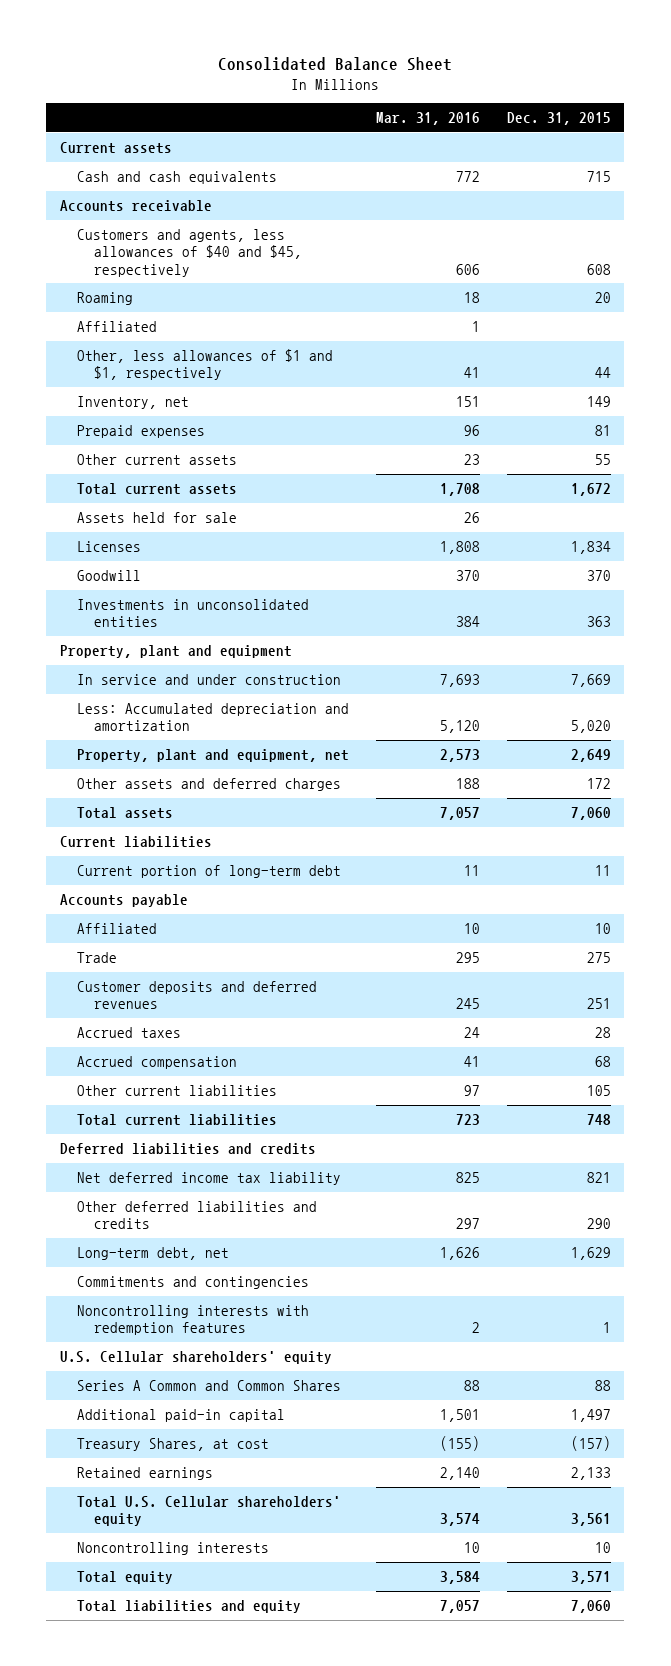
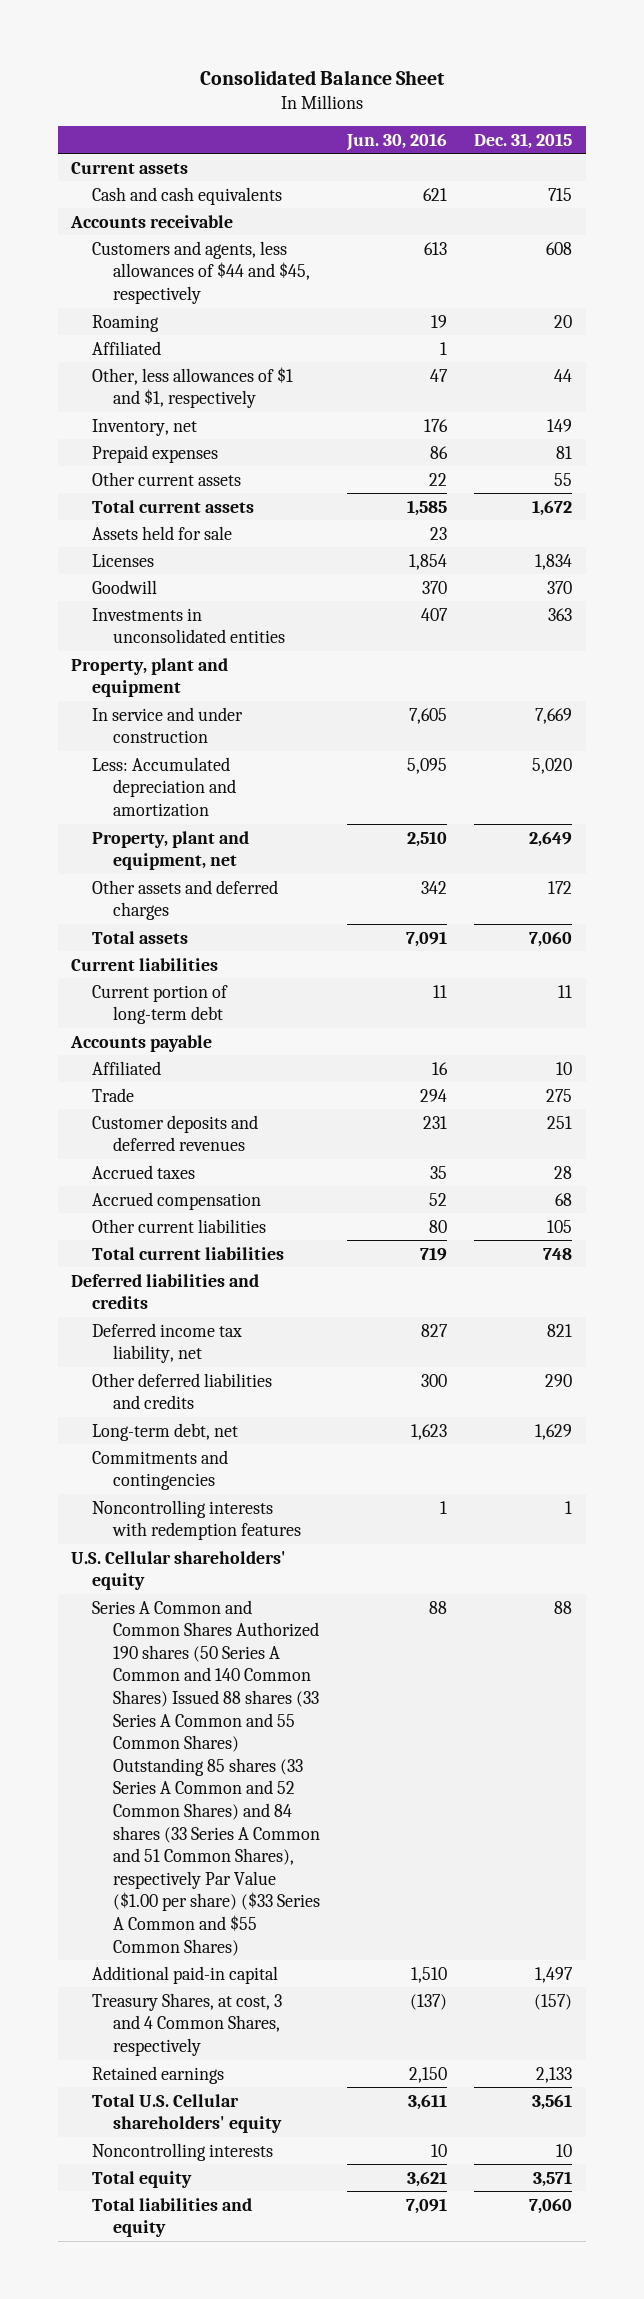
- | Mar. 31, 2016 | Dec. 31, 2015
+ | Jun. 30, 2016 | Dec. 31, 2015
- Customers and agents, less allowances of $40 and $45, respectively | 606 | 608
+ Customers and agents, less allowances of $44 and $45, respectively | 613 | 608
- Net deferred income tax liability | 825 | 821
+ Deferred income tax liability, net | 827 | 821
- Series A Common and Common Shares | 88 | 88
+ Series A Common and Common Shares Authorized 190 shares (50 Series A Common and 140 Common Shares) Issued 88 shares (33 Series A Common and 55 Common Shares) Outstanding 85 shares (33 Series A Common and 52 Common Shares) and 84 shares (33 Series A Common and 51 Common Shares), respectively Par Value ($1.00 per share) ($33 Series A Common and $55 Common Shares) | 88 | 88
- Treasury Shares, at cost | (155) | (157)
+ Treasury Shares, at cost, 3 and 4 Common Shares, respectively | (137) | (157)

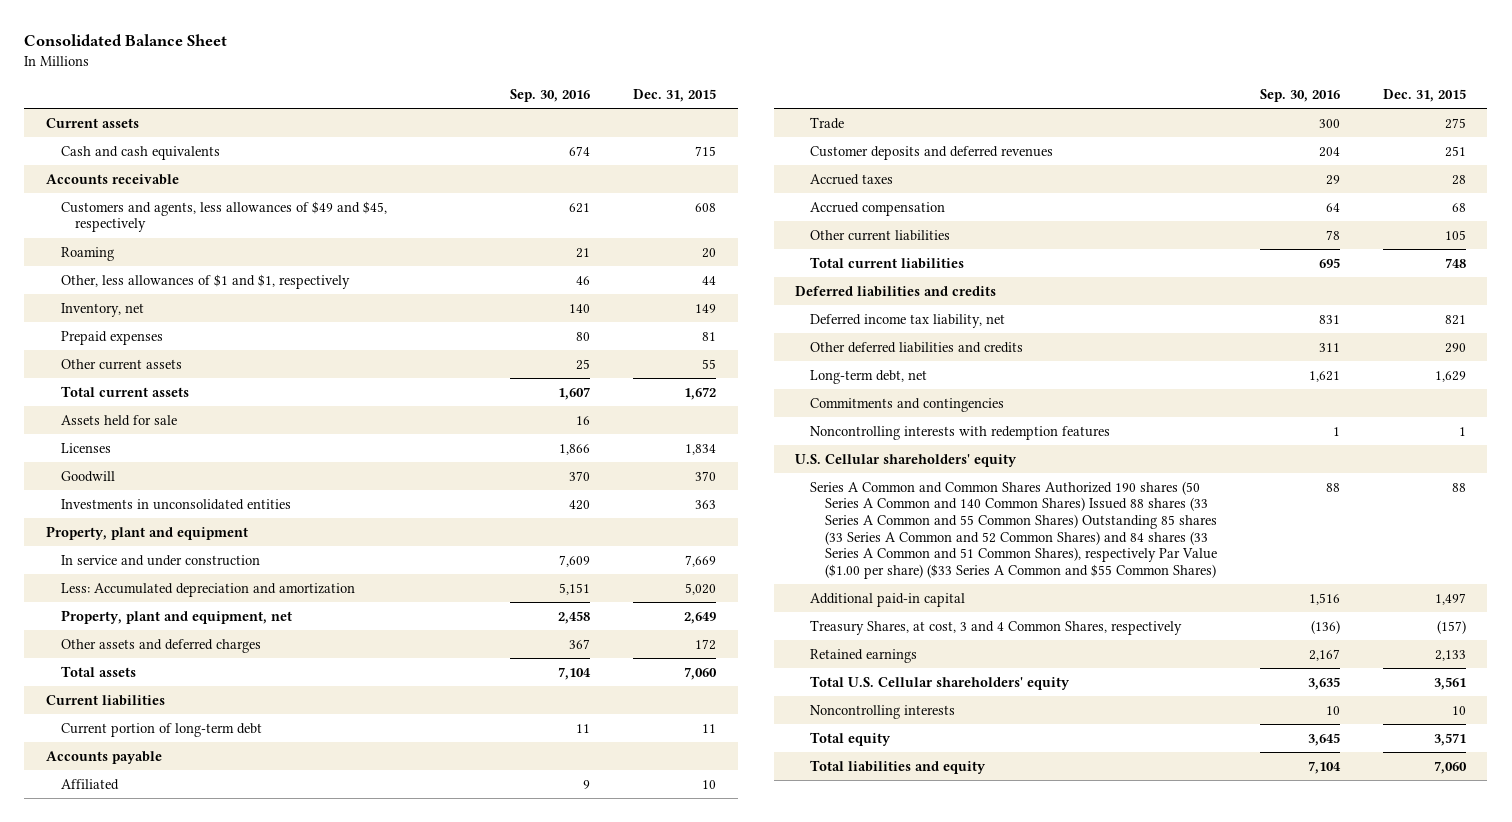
- | Jun. 30, 2016 | Dec. 31, 2015
+ | Sep. 30, 2016 | Dec. 31, 2015
- Customers and agents, less allowances of $44 and $45, respectively | 613 | 608
+ Customers and agents, less allowances of $49 and $45, respectively | 621 | 608
- Affiliated | 1 |

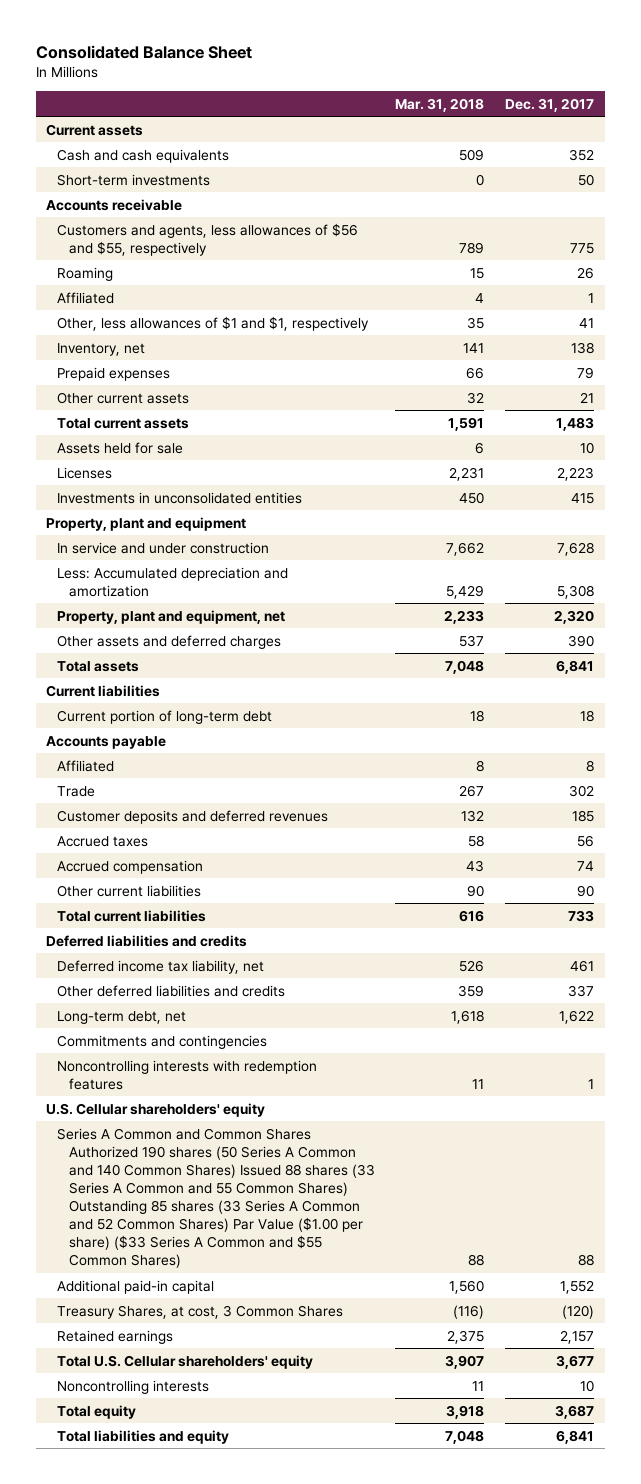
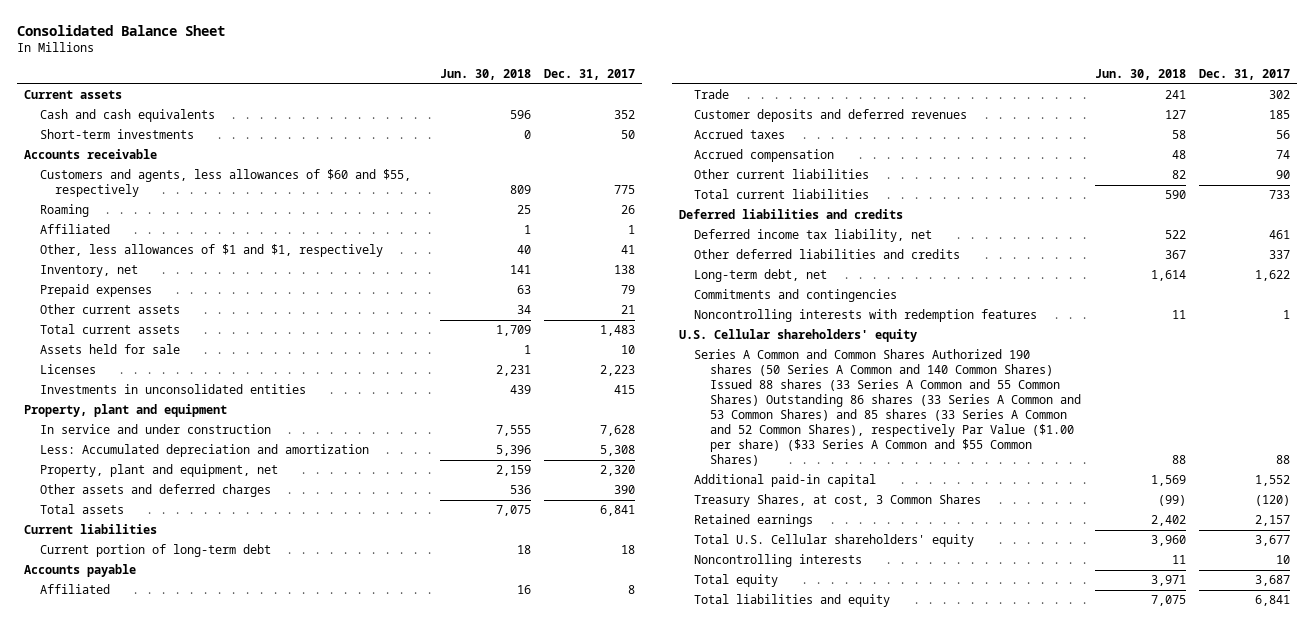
- | Mar. 31, 2018 | Dec. 31, 2017
+ | Jun. 30, 2018 | Dec. 31, 2017
- Customers and agents, less allowances of $56 and $55, respectively | 789 | 775
+ Customers and agents, less allowances of $60 and $55, respectively | 809 | 775
- Series A Common and Common Shares Authorized 190 shares (50 Series A Common and 140 Common Shares) Issued 88 shares (33 Series A Common and 55 Common Shares) Outstanding 85 shares (33 Series A Common and 52 Common Shares) Par Value ($1.00 per share) ($33 Series A Common and $55 Common Shares) | 88 | 88
+ Series A Common and Common Shares Authorized 190 shares (50 Series A Common and 140 Common Shares) Issued 88 shares (33 Series A Common and 55 Common Shares) Outstanding 86 shares (33 Series A Common and 53 Common Shares) and 85 shares (33 Series A Common and 52 Common Shares), respectively Par Value ($1.00 per share) ($33 Series A Common and $55 Common Shares) | 88 | 88

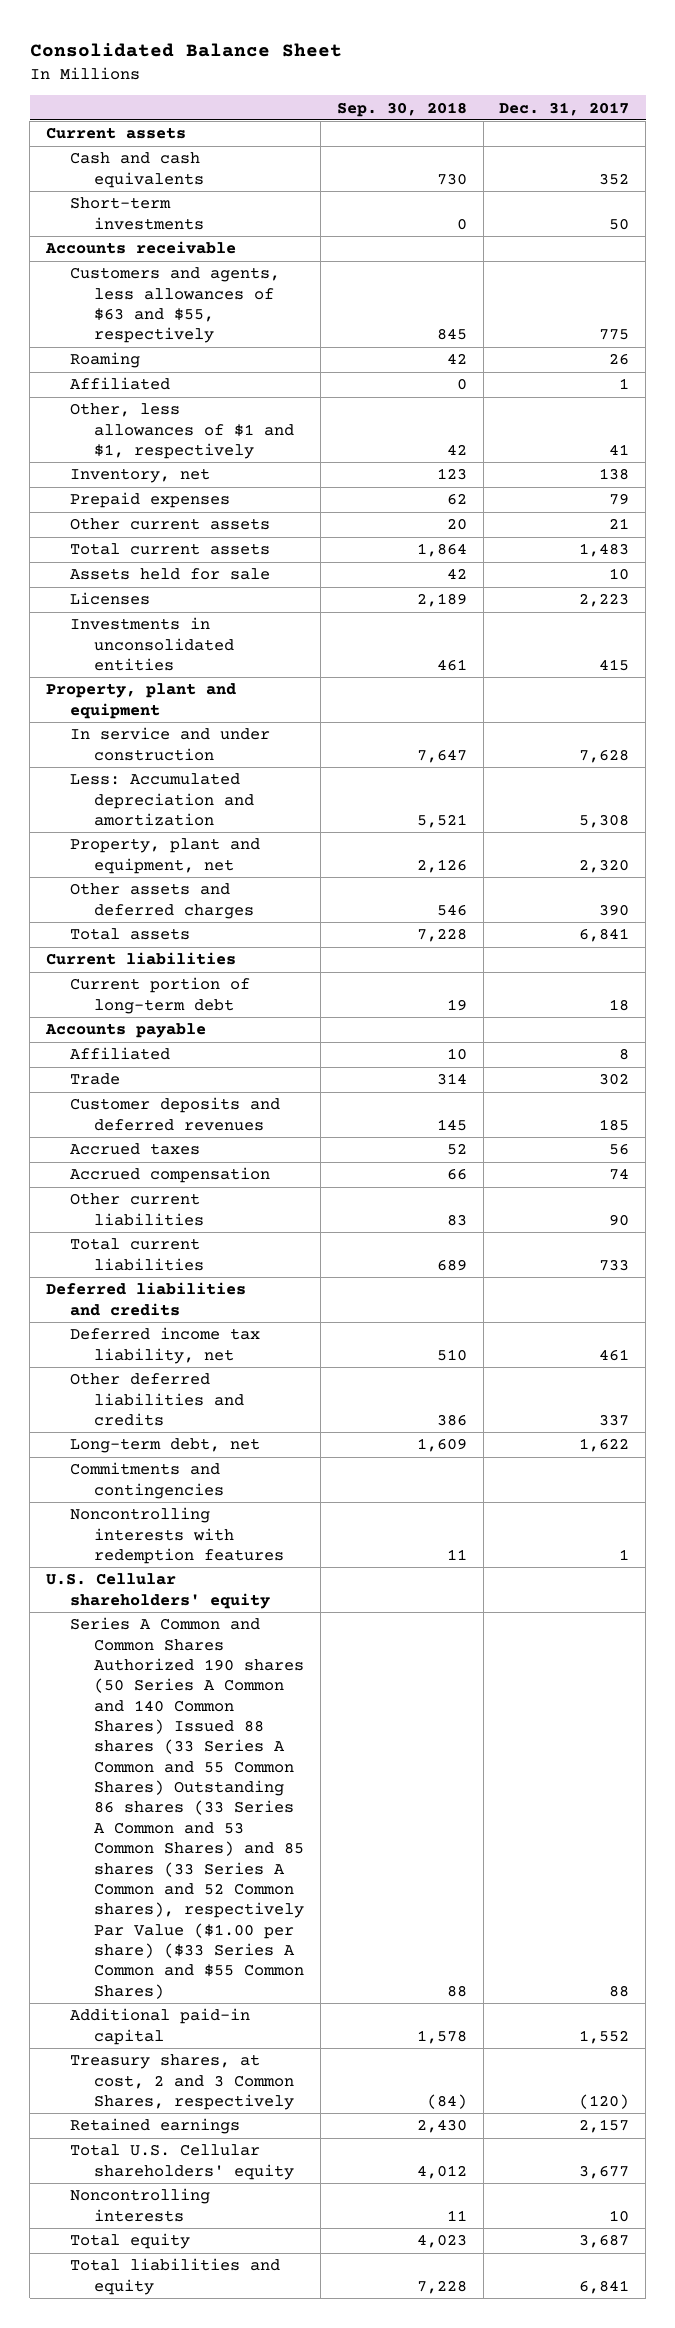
- | Jun. 30, 2018 | Dec. 31, 2017
+ | Sep. 30, 2018 | Dec. 31, 2017
- Customers and agents, less allowances of $60 and $55, respectively | 809 | 775
+ Customers and agents, less allowances of $63 and $55, respectively | 845 | 775
- Series A Common and Common Shares Authorized 190 shares (50 Series A Common and 140 Common Shares) Issued 88 shares (33 Series A Common and 55 Common Shares) Outstanding 86 shares (33 Series A Common and 53 Common Shares) and 85 shares (33 Series A Common and 52 Common Shares), respectively Par Value ($1.00 per share) ($33 Series A Common and $55 Common Shares) | 88 | 88
+ Series A Common and Common Shares Authorized 190 shares (50 Series A Common and 140 Common Shares) Issued 88 shares (33 Series A Common and 55 Common Shares) Outstanding 86 shares (33 Series A Common and 53 Common Shares) and 85 shares (33 Series A Common and 52 Common shares), respectively Par Value ($1.00 per share) ($33 Series A Common and $55 Common Shares) | 88 | 88
- Treasury Shares, at cost, 3 Common Shares | (99) | (120)
+ Treasury shares, at cost, 2 and 3 Common Shares, respectively | (84) | (120)

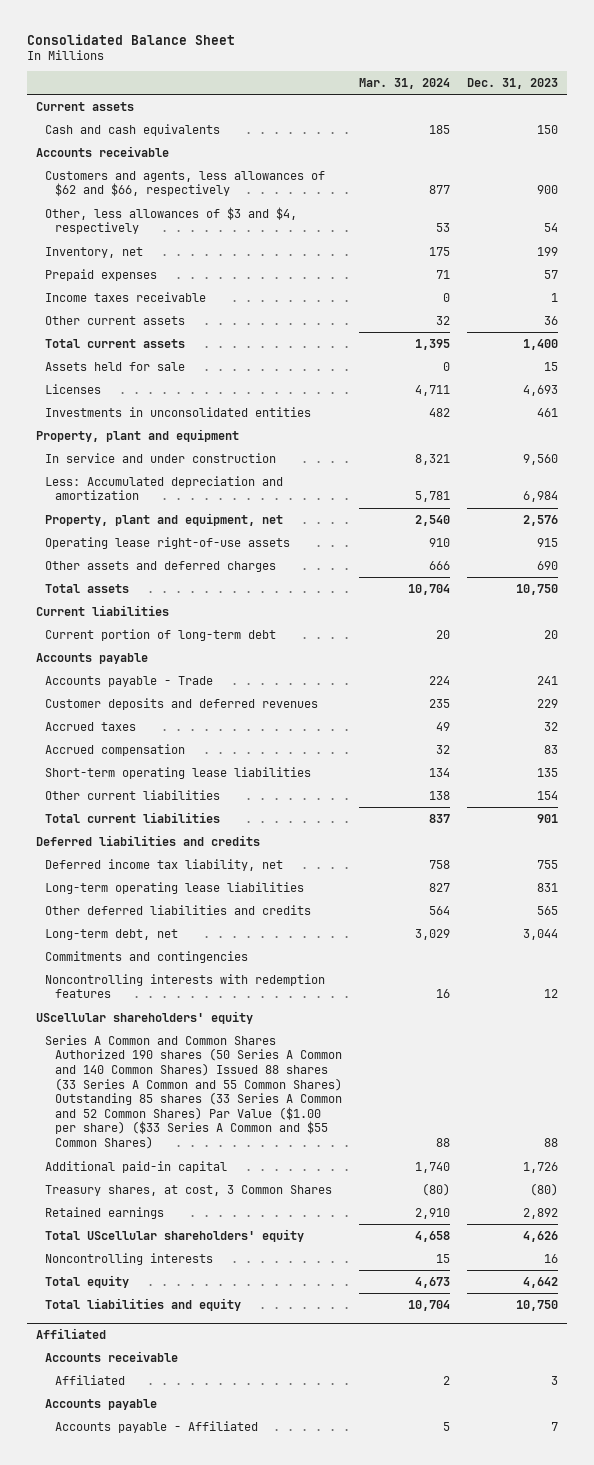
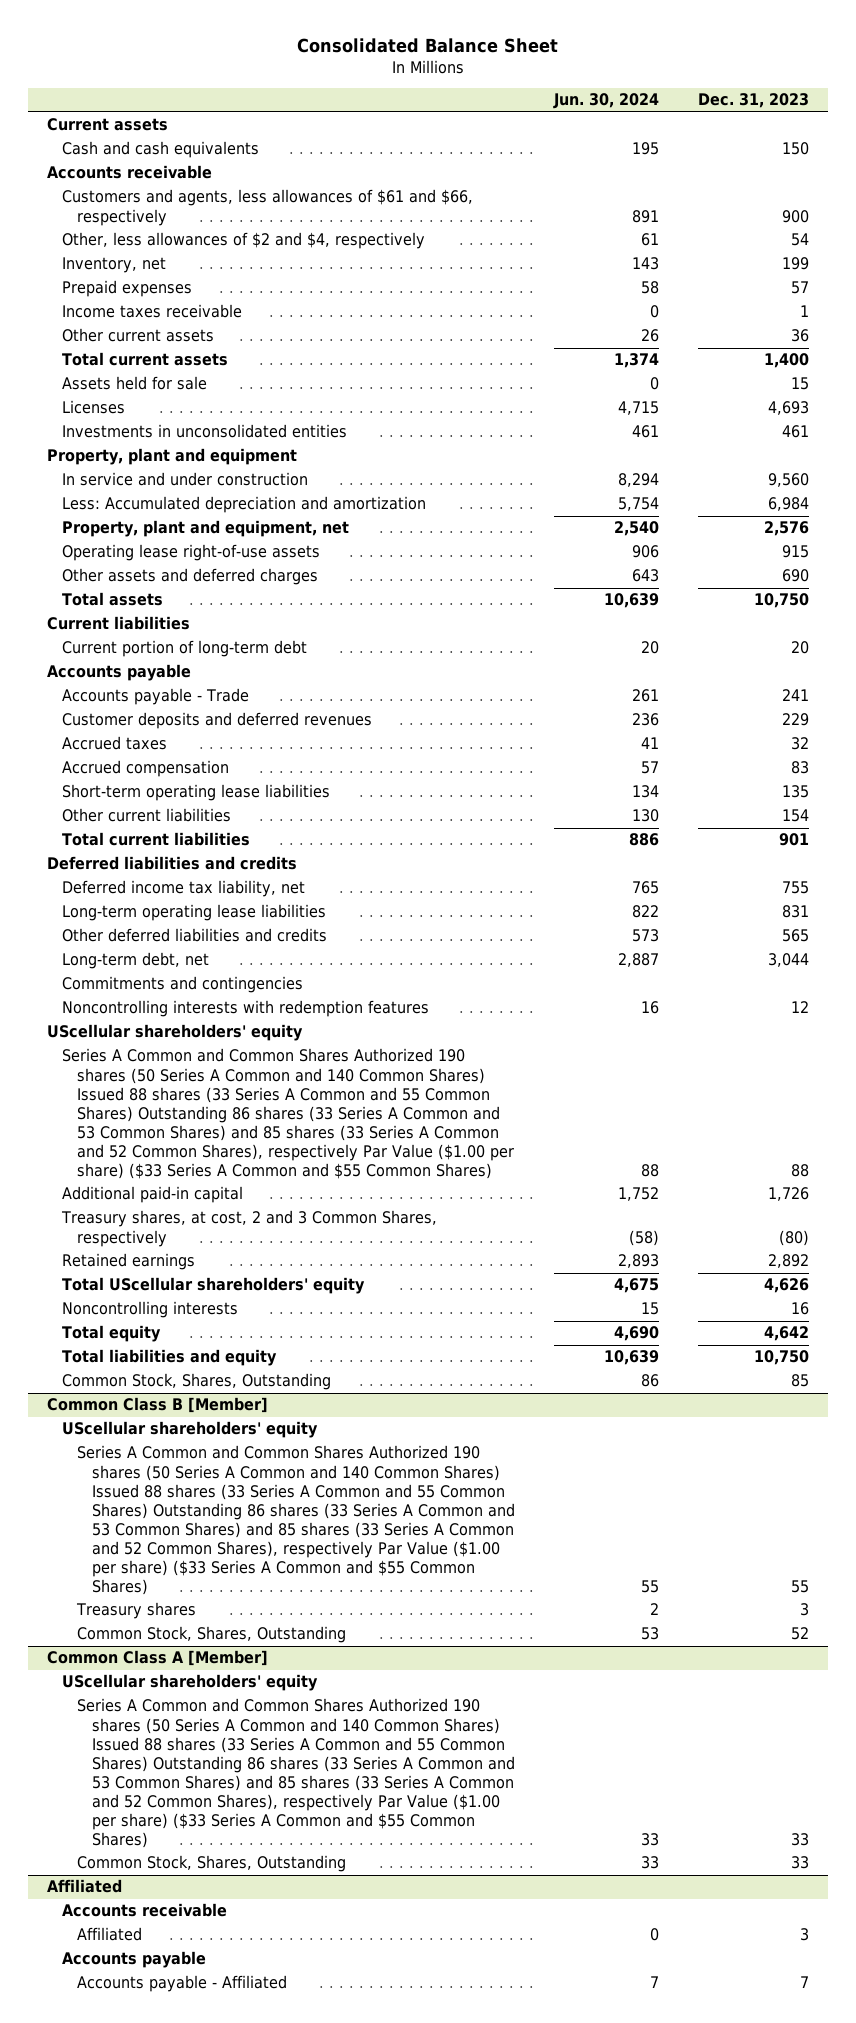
- | Mar. 31, 2024 | Dec. 31, 2023
+ | Jun. 30, 2024 | Dec. 31, 2023
- Customers and agents, less allowances of $62 and $66, respectively | 877 | 900
- Other, less allowances of $3 and $4, respectively | 53 | 54
+ Customers and agents, less allowances of $61 and $66, respectively | 891 | 900
+ Other, less allowances of $2 and $4, respectively | 61 | 54
- Series A Common and Common Shares Authorized 190 shares (50 Series A Common and 140 Common Shares) Issued 88 shares (33 Series A Common and 55 Common Shares) Outstanding 85 shares (33 Series A Common and 52 Common Shares) Par Value ($1.00 per share) ($33 Series A Common and $55 Common Shares) | 88 | 88
+ Series A Common and Common Shares Authorized 190 shares (50 Series A Common and 140 Common Shares) Issued 88 shares (33 Series A Common and 55 Common Shares) Outstanding 86 shares (33 Series A Common and 53 Common Shares) and 85 shares (33 Series A Common and 52 Common Shares), respectively Par Value ($1.00 per share) ($33 Series A Common and $55 Common Shares) | 88 | 88
- Treasury shares, at cost, 3 Common Shares | (80) | (80)
+ Treasury shares, at cost, 2 and 3 Common Shares, respectively | (58) | (80)
+ Common Stock, Shares, Outstanding | 86 | 85
+ Common Class B [Member]
+ UScellular shareholders' equity
+ Series A Common and Common Shares Authorized 190 shares (50 Series A Common and 140 Common Shares) Issued 88 shares (33 Series A Common and 55 Common Shares) Outstanding 86 shares (33 Series A Common and 53 Common Shares) and 85 shares (33 Series A Common and 52 Common Shares), respectively Par Value ($1.00 per share) ($33 Series A Common and $55 Common Shares) | 55 | 55
+ Treasury shares | 2 | 3
+ Common Stock, Shares, Outstanding | 53 | 52
+ Common Class A [Member]
+ UScellular shareholders' equity
+ Series A Common and Common Shares Authorized 190 shares (50 Series A Common and 140 Common Shares) Issued 88 shares (33 Series A Common and 55 Common Shares) Outstanding 86 shares (33 Series A Common and 53 Common Shares) and 85 shares (33 Series A Common and 52 Common Shares), respectively Par Value ($1.00 per share) ($33 Series A Common and $55 Common Shares) | 33 | 33
+ Common Stock, Shares, Outstanding | 33 | 33

